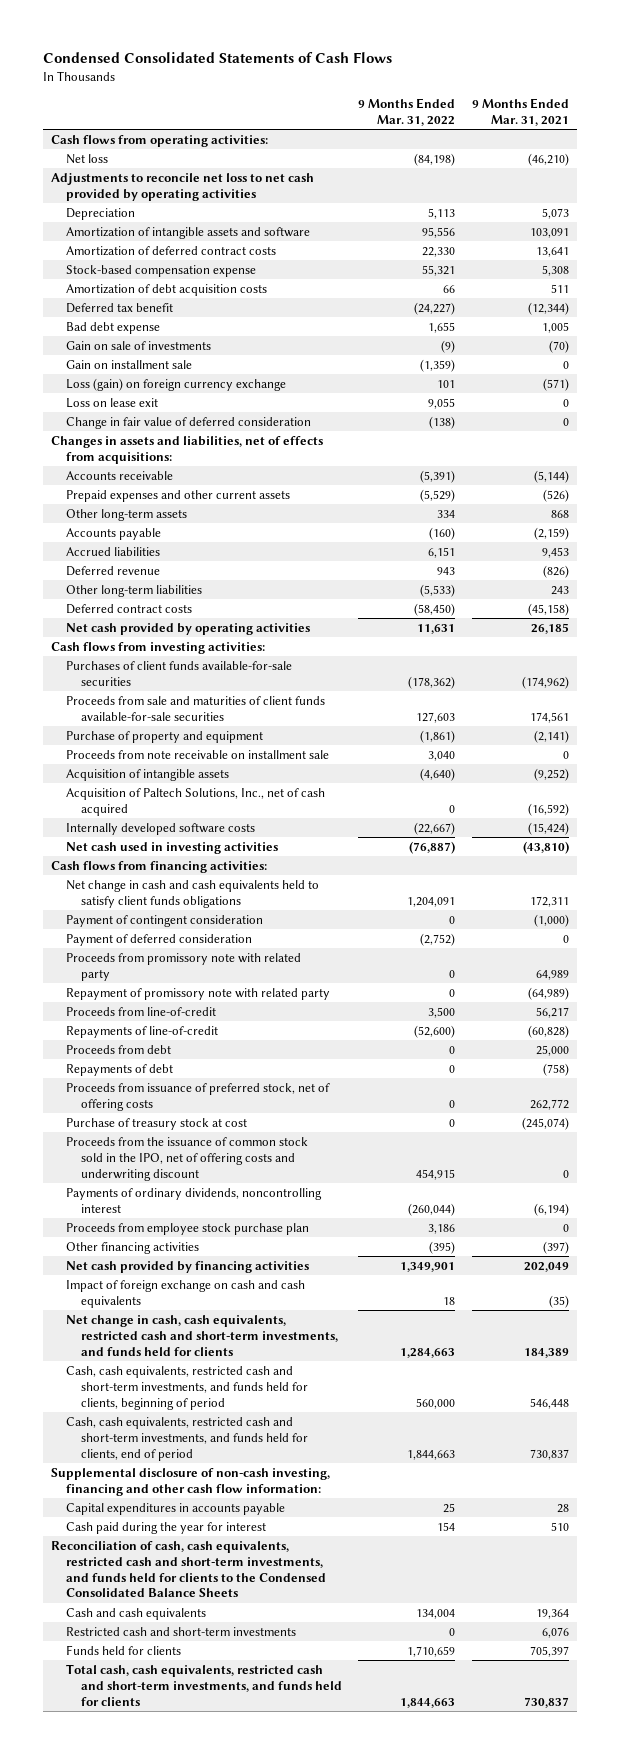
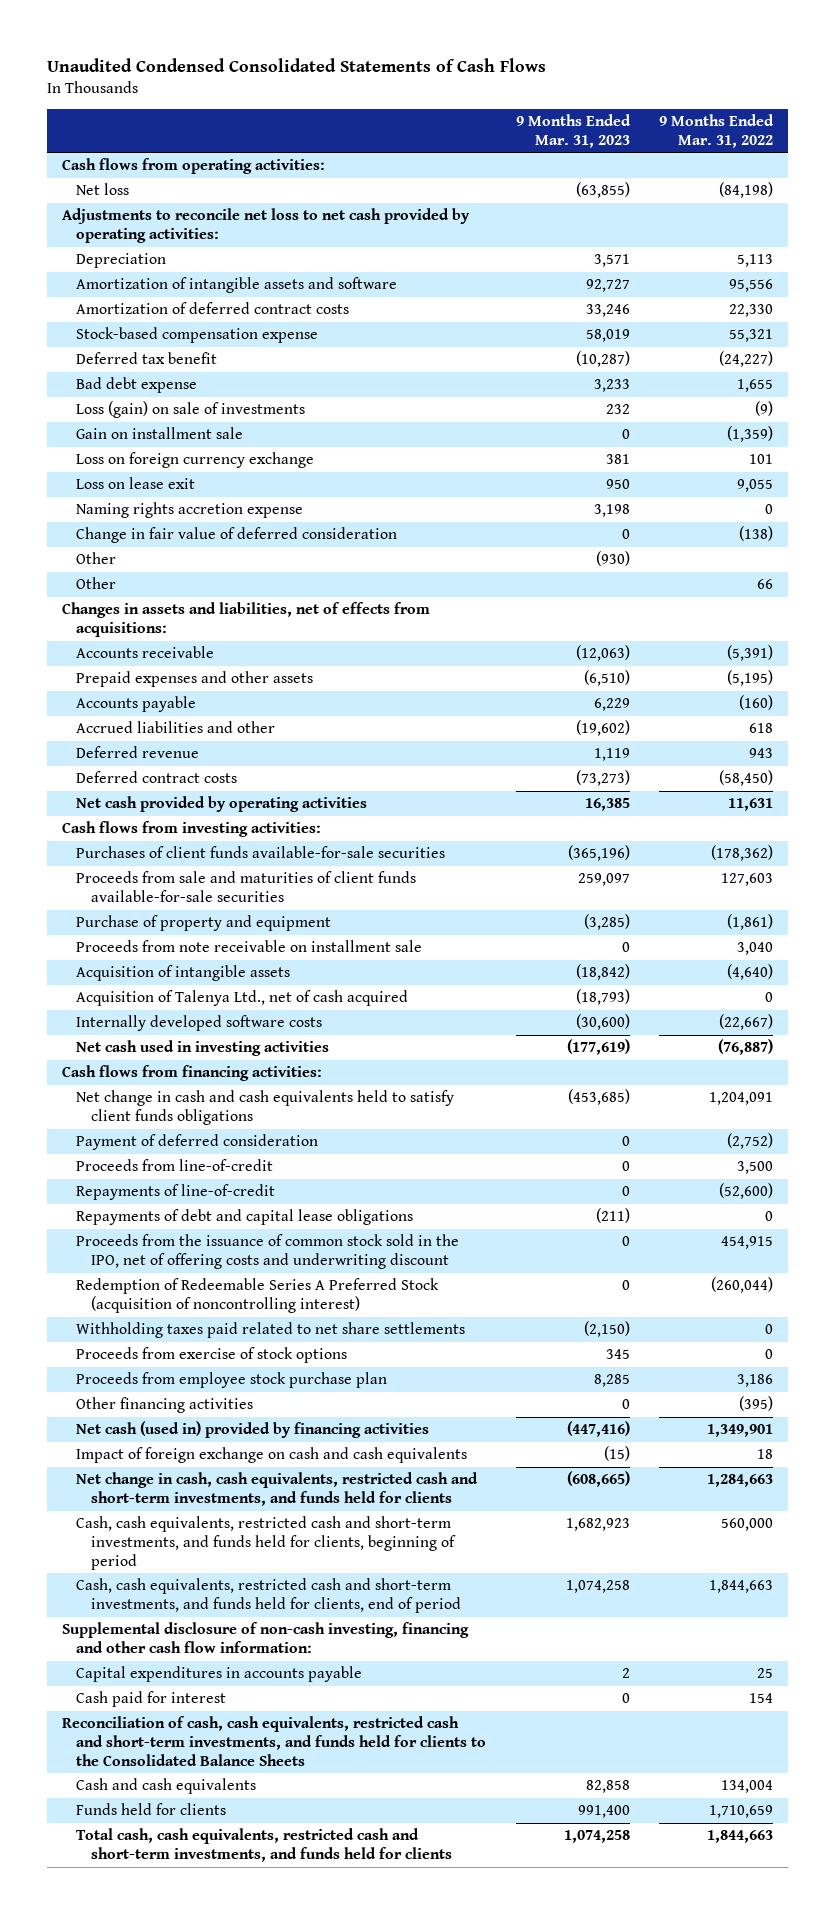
- Condensed Consolidated Statements of Cash Flows
+ Unaudited Condensed Consolidated Statements of Cash Flows
- | 9 Months Ended Mar. 31, 2022 | 9 Months Ended Mar. 31, 2021
+ | 9 Months Ended Mar. 31, 2023 | 9 Months Ended Mar. 31, 2022
- Adjustments to reconcile net loss to net cash provided by operating activities
+ Adjustments to reconcile net loss to net cash provided by operating activities:
- Amortization of debt acquisition costs | 66 | 511
- Gain on sale of investments | (9) | (70)
+ Loss (gain) on sale of investments | 232 | (9)
- Loss (gain) on foreign currency exchange | 101 | (571)
+ Loss on foreign currency exchange | 381 | 101
+ Naming rights accretion expense | 3,198 | 0
+ Other | (930) |
+ Other | | 66
- Prepaid expenses and other current assets | (5,529) | (526)
- Other long-term assets | 334 | 868
+ Prepaid expenses and other assets | (6,510) | (5,195)
- Accrued liabilities | 6,151 | 9,453
+ Accrued liabilities and other | (19,602) | 618
- Other long-term liabilities | (5,533) | 243
- Acquisition of Paltech Solutions, Inc., net of cash acquired | 0 | (16,592)
+ Acquisition of Talenya Ltd., net of cash acquired | (18,793) | 0
- Payment of contingent consideration | 0 | (1,000)
- Proceeds from promissory note with related party | 0 | 64,989
- Repayment of promissory note with related party | 0 | (64,989)
- Proceeds from debt | 0 | 25,000
- Repayments of debt | 0 | (758)
- Proceeds from issuance of preferred stock, net of offering costs | 0 | 262,772
- Purchase of treasury stock at cost | 0 | (245,074)
+ Repayments of debt and capital lease obligations | (211) | 0
- Payments of ordinary dividends, noncontrolling interest | (260,044) | (6,194)
+ Redemption of Redeemable Series A Preferred Stock (acquisition of noncontrolling interest) | 0 | (260,044)
+ Withholding taxes paid related to net share settlements | (2,150) | 0
+ Proceeds from exercise of stock options | 345 | 0
- Net cash provided by financing activities | 1,349,901 | 202,049
+ Net cash (used in) provided by financing activities | (447,416) | 1,349,901
- Cash paid during the year for interest | 154 | 510
- Reconciliation of cash, cash equivalents, restricted cash and short-term investments, and funds held for clients to the Condensed Consolidated Balance Sheets
+ Cash paid for interest | 0 | 154
+ Reconciliation of cash, cash equivalents, restricted cash and short-term investments, and funds held for clients to the Consolidated Balance Sheets
- Restricted cash and short-term investments | 0 | 6,076

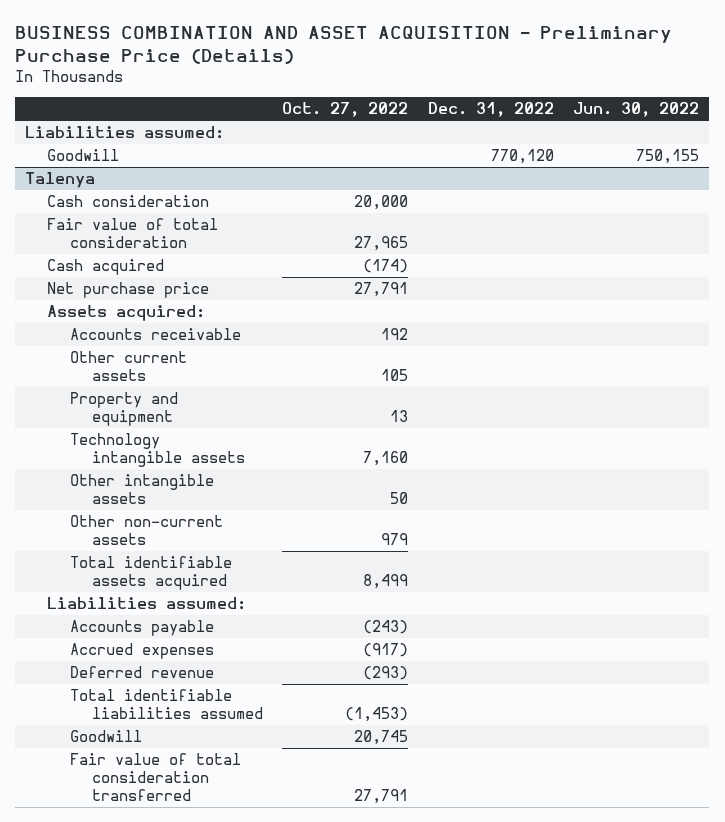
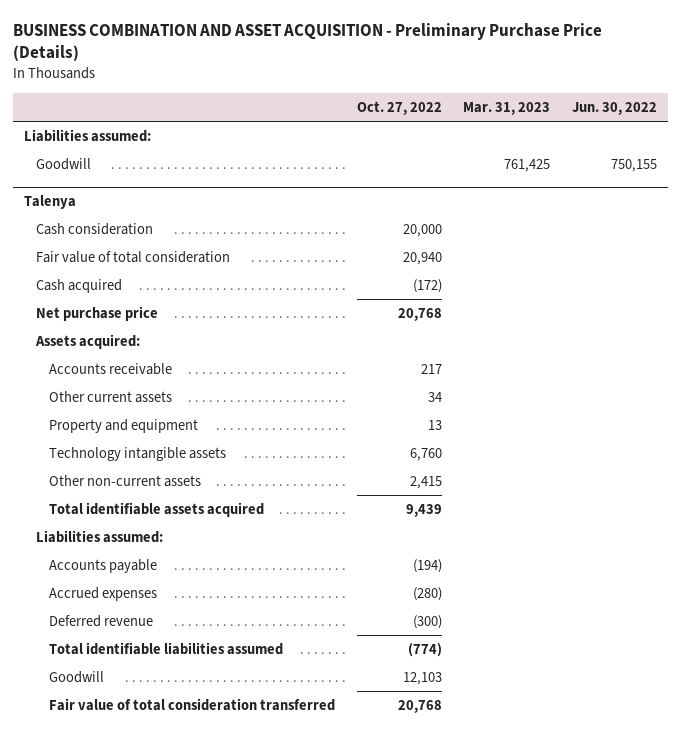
- | Oct. 27, 2022 | Dec. 31, 2022 | Jun. 30, 2022
+ | Oct. 27, 2022 | Mar. 31, 2023 | Jun. 30, 2022
@ Talenya
- Fair value of total consideration | 27,965 | |
- Cash acquired | (174) | |
- Net purchase price | 27,791 | |
+ Fair value of total consideration | 20,940 | |
+ Cash acquired | (172) | |
+ Net purchase price | 20,768 | |
- Accounts receivable | 192 | |
- Other current assets | 105 | |
+ Accounts receivable | 217 | |
+ Other current assets | 34 | |
- Technology intangible assets | 7,160 | |
- Other intangible assets | 50 | |
- Other non-current assets | 979 | |
- Total identifiable assets acquired | 8,499 | |
+ Technology intangible assets | 6,760 | |
+ Other non-current assets | 2,415 | |
+ Total identifiable assets acquired | 9,439 | |
- Accounts payable | (243) | |
- Accrued expenses | (917) | |
- Deferred revenue | (293) | |
- Total identifiable liabilities assumed | (1,453) | |
- Goodwill | 20,745 | |
- Fair value of total consideration transferred | 27,791 | |
+ Accounts payable | (194) | |
+ Accrued expenses | (280) | |
+ Deferred revenue | (300) | |
+ Total identifiable liabilities assumed | (774) | |
+ Goodwill | 12,103 | |
+ Fair value of total consideration transferred | 20,768 | |

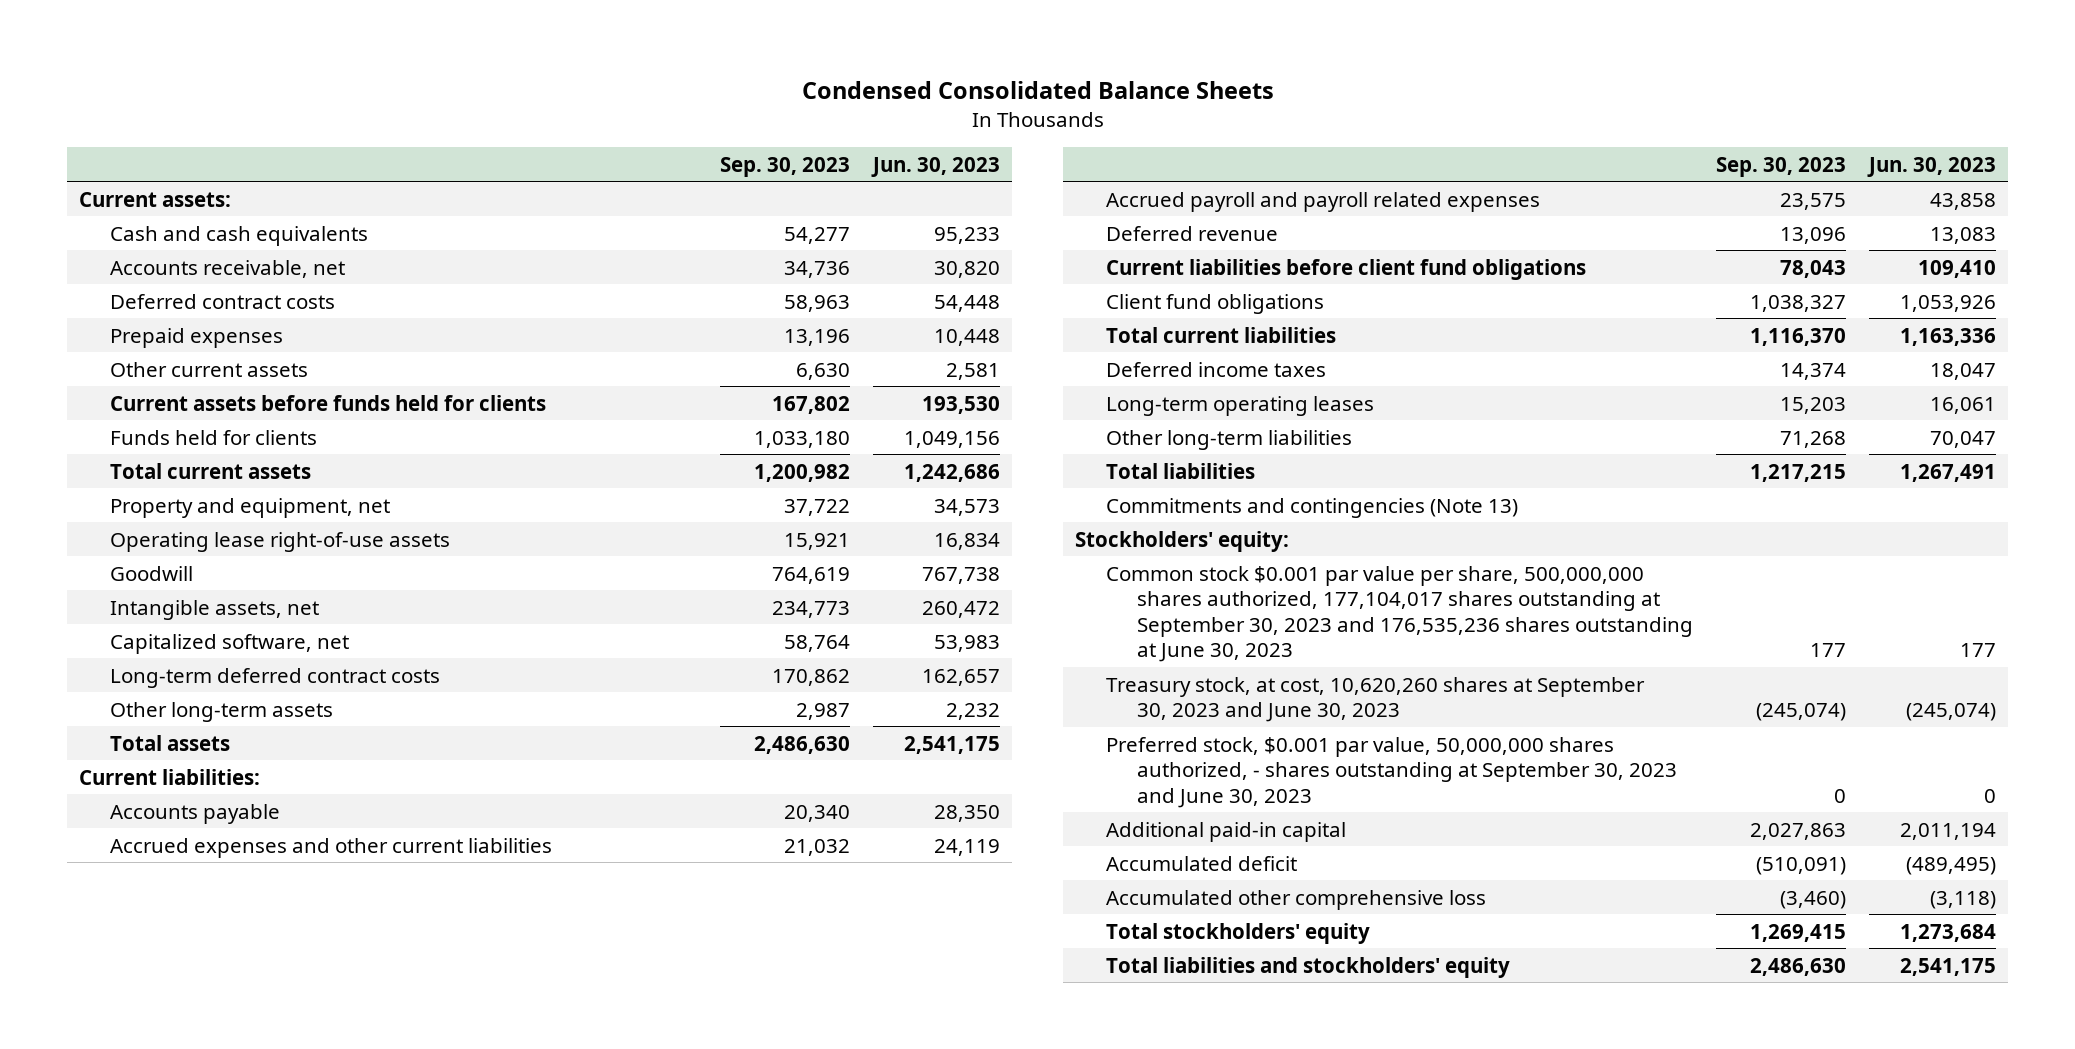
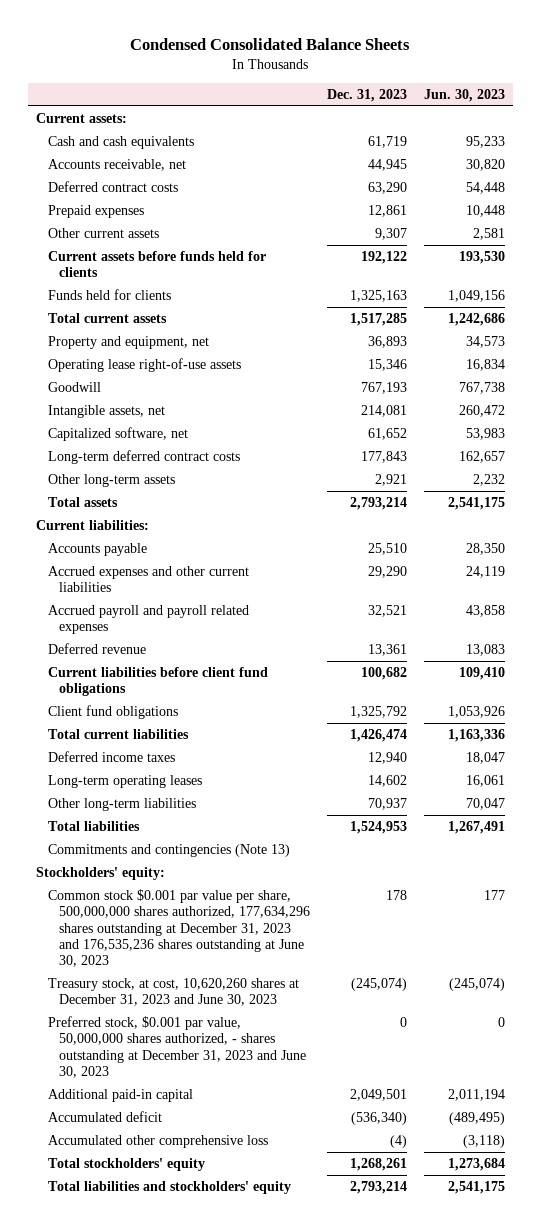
- | Sep. 30, 2023 | Jun. 30, 2023
+ | Dec. 31, 2023 | Jun. 30, 2023
- Common stock $0.001 par value per share, 500,000,000 shares authorized, 177,104,017 shares outstanding at September 30, 2023 and 176,535,236 shares outstanding at June 30, 2023 | 177 | 177
- Treasury stock, at cost, 10,620,260 shares at September 30, 2023 and June 30, 2023 | (245,074) | (245,074)
- Preferred stock, $0.001 par value, 50,000,000 shares authorized, - shares outstanding at September 30, 2023 and June 30, 2023 | 0 | 0
+ Common stock $0.001 par value per share, 500,000,000 shares authorized, 177,634,296 shares outstanding at December 31, 2023 and 176,535,236 shares outstanding at June 30, 2023 | 178 | 177
+ Treasury stock, at cost, 10,620,260 shares at December 31, 2023 and June 30, 2023 | (245,074) | (245,074)
+ Preferred stock, $0.001 par value, 50,000,000 shares authorized, - shares outstanding at December 31, 2023 and June 30, 2023 | 0 | 0

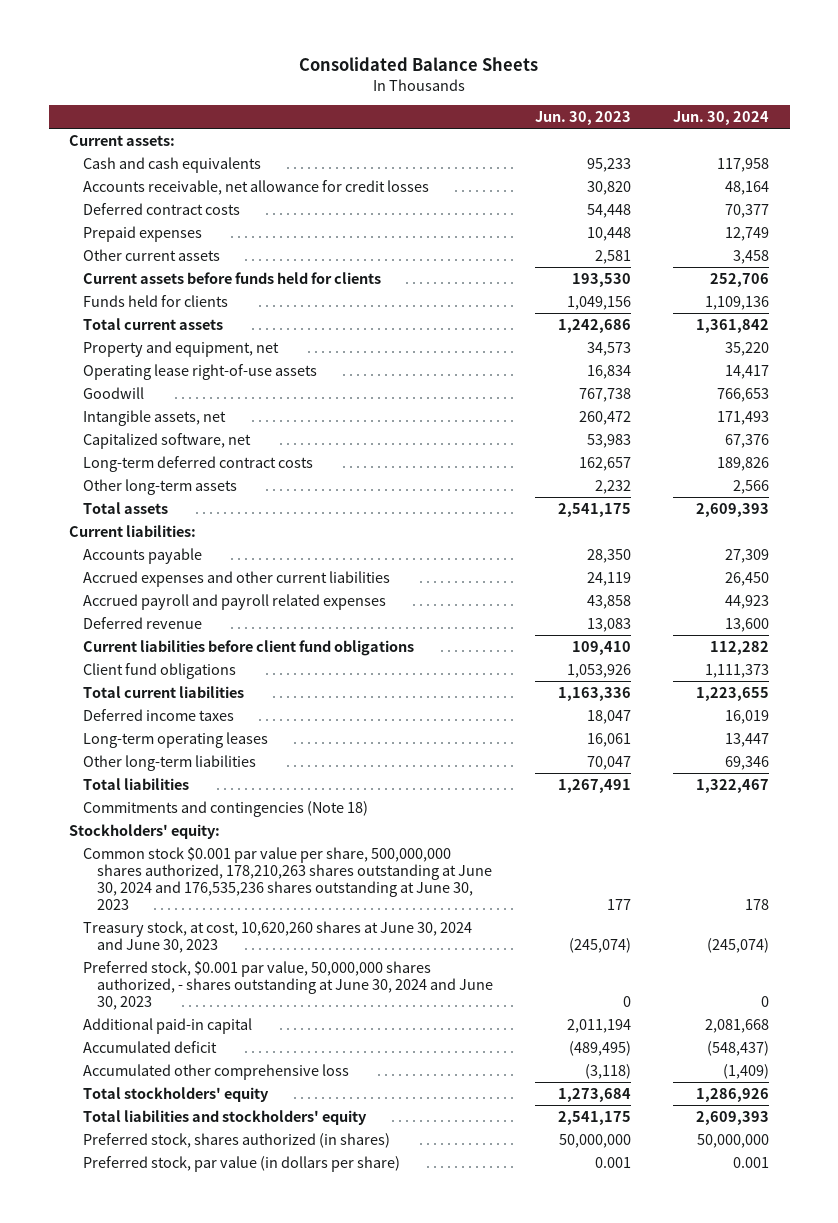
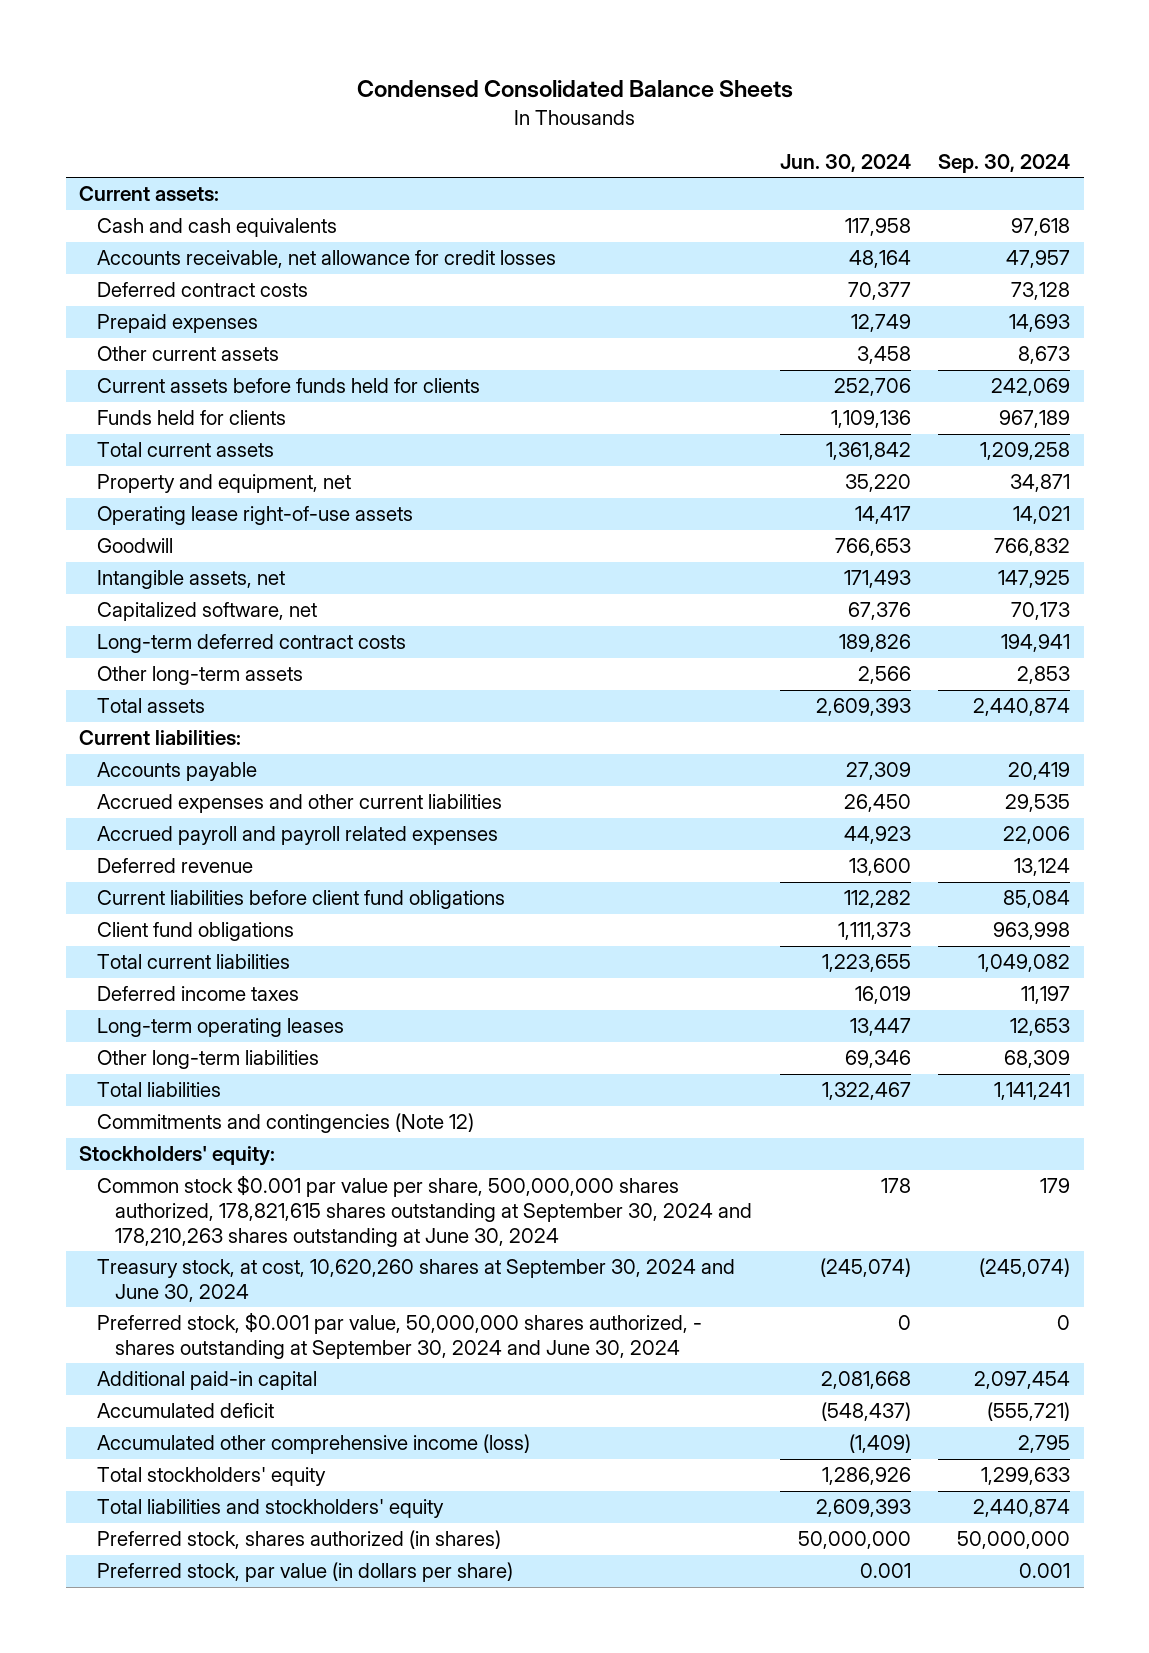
- Consolidated Balance Sheets
+ Condensed Consolidated Balance Sheets
- | Jun. 30, 2023 | Jun. 30, 2024
+ | Jun. 30, 2024 | Sep. 30, 2024
- Commitments and contingencies (Note 18)
+ Commitments and contingencies (Note 12)
- Common stock $0.001 par value per share, 500,000,000 shares authorized, 178,210,263 shares outstanding at June 30, 2024 and 176,535,236 shares outstanding at June 30, 2023 | 177 | 178
- Treasury stock, at cost, 10,620,260 shares at June 30, 2024 and June 30, 2023 | (245,074) | (245,074)
- Preferred stock, $0.001 par value, 50,000,000 shares authorized, - shares outstanding at June 30, 2024 and June 30, 2023 | 0 | 0
+ Common stock $0.001 par value per share, 500,000,000 shares authorized, 178,821,615 shares outstanding at September 30, 2024 and 178,210,263 shares outstanding at June 30, 2024 | 178 | 179
+ Treasury stock, at cost, 10,620,260 shares at September 30, 2024 and June 30, 2024 | (245,074) | (245,074)
+ Preferred stock, $0.001 par value, 50,000,000 shares authorized, - shares outstanding at September 30, 2024 and June 30, 2024 | 0 | 0
- Accumulated other comprehensive loss | (3,118) | (1,409)
+ Accumulated other comprehensive income (loss) | (1,409) | 2,795

